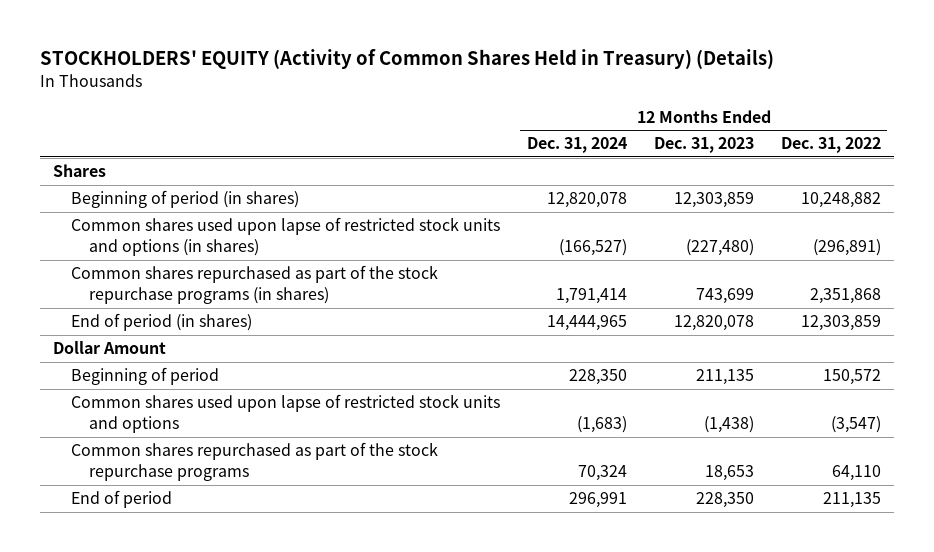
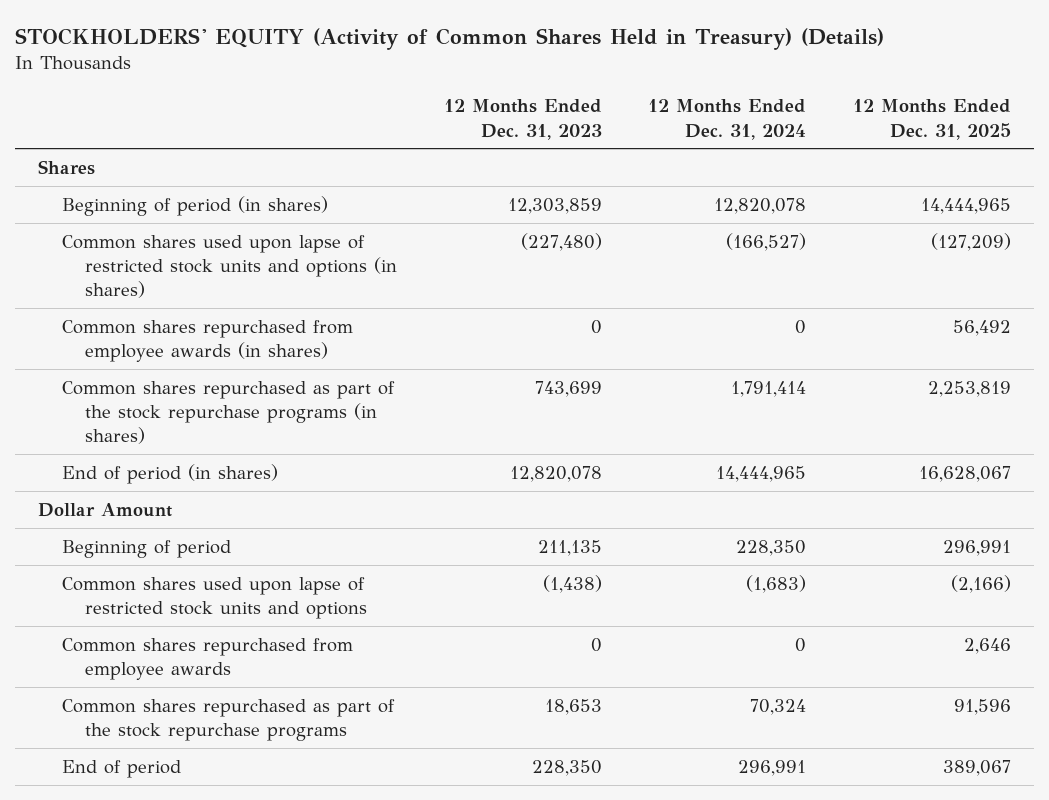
- | 12 Months Ended Dec. 31, 2024 | 12 Months Ended Dec. 31, 2023 | 12 Months Ended Dec. 31, 2022
+ | 12 Months Ended Dec. 31, 2023 | 12 Months Ended Dec. 31, 2024 | 12 Months Ended Dec. 31, 2025
+ Common shares repurchased from employee awards (in shares) | 0 | 0 | 56,492
+ Common shares repurchased from employee awards | 0 | 0 | 2,646

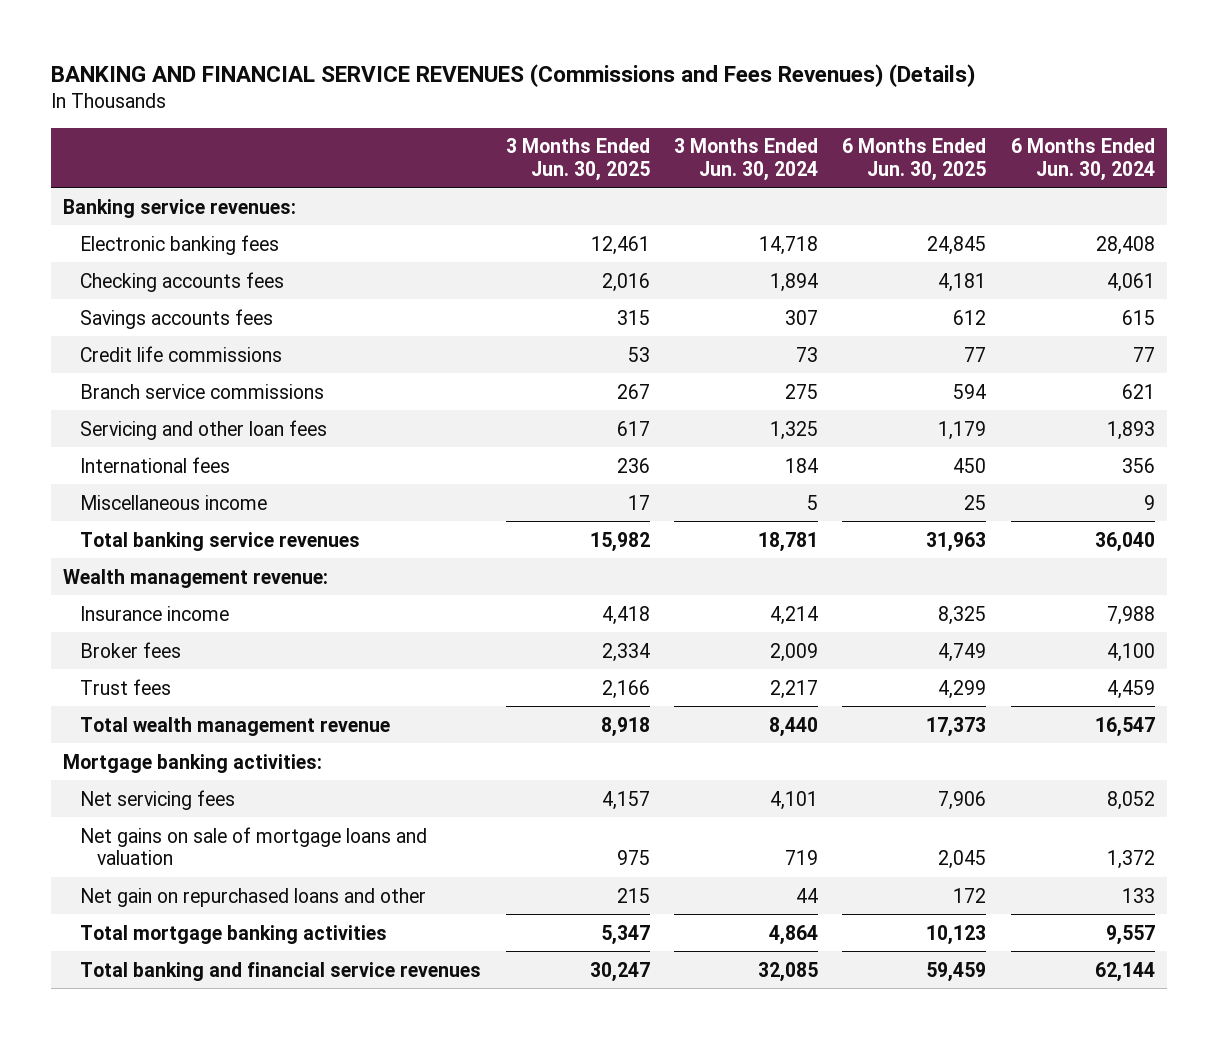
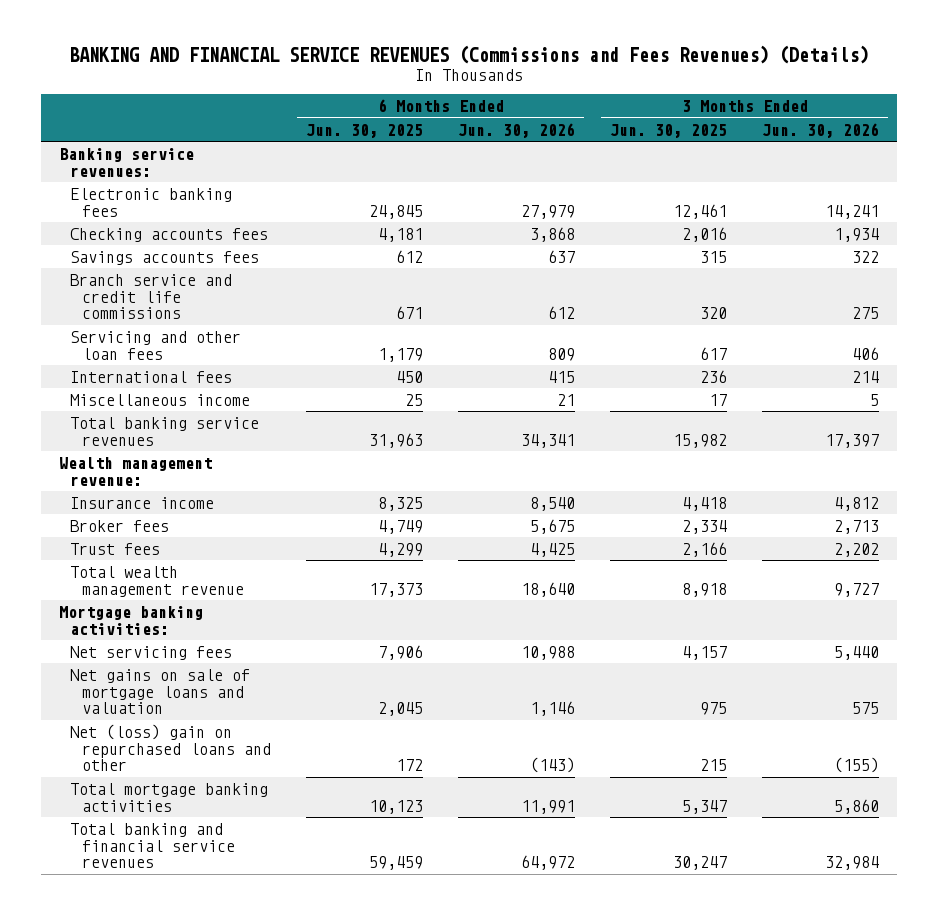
- | 3 Months Ended Jun. 30, 2025 | 3 Months Ended Jun. 30, 2024 | 6 Months Ended Jun. 30, 2025 | 6 Months Ended Jun. 30, 2024
+ | 6 Months Ended Jun. 30, 2025 | 6 Months Ended Jun. 30, 2026 | 3 Months Ended Jun. 30, 2025 | 3 Months Ended Jun. 30, 2026
- Credit life commissions | 53 | 73 | 77 | 77
- Branch service commissions | 267 | 275 | 594 | 621
+ Branch service and credit life commissions | 671 | 612 | 320 | 275
- Net gain on repurchased loans and other | 215 | 44 | 172 | 133
+ Net (loss) gain on repurchased loans and other | 172 | (143) | 215 | (155)

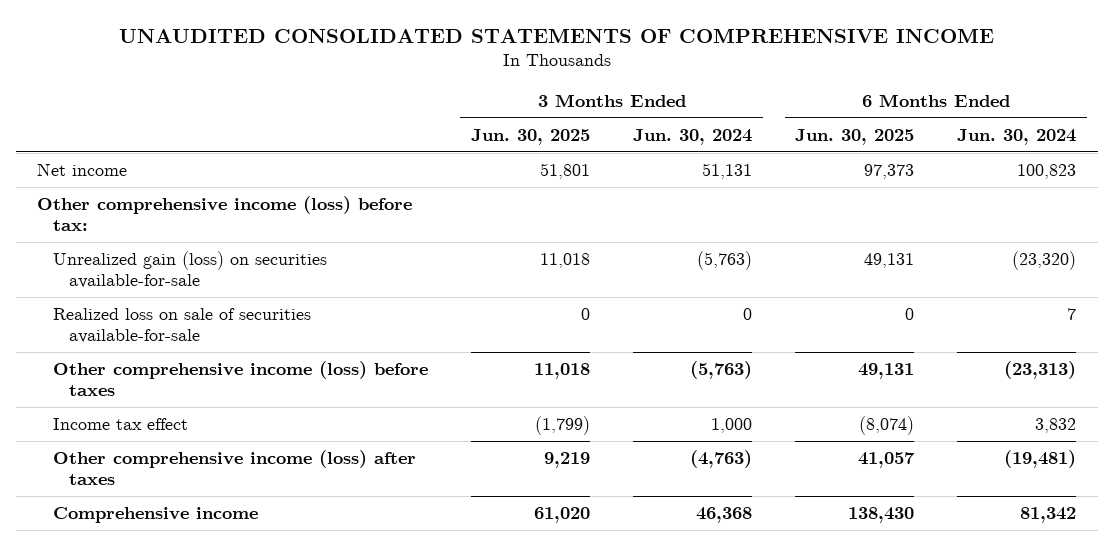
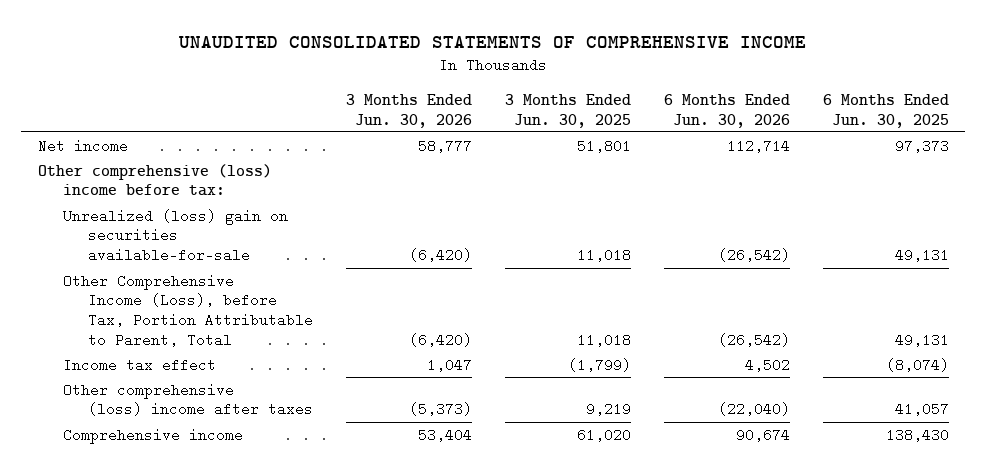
- | 3 Months Ended Jun. 30, 2025 | 3 Months Ended Jun. 30, 2024 | 6 Months Ended Jun. 30, 2025 | 6 Months Ended Jun. 30, 2024
+ | 3 Months Ended Jun. 30, 2026 | 3 Months Ended Jun. 30, 2025 | 6 Months Ended Jun. 30, 2026 | 6 Months Ended Jun. 30, 2025
- Other comprehensive income (loss) before tax:
- Unrealized gain (loss) on securities available-for-sale | 11,018 | (5,763) | 49,131 | (23,320)
- Realized loss on sale of securities available-for-sale | 0 | 0 | 0 | 7
- Other comprehensive income (loss) before taxes | 11,018 | (5,763) | 49,131 | (23,313)
+ Other comprehensive (loss) income before tax:
+ Unrealized (loss) gain on securities available-for-sale | (6,420) | 11,018 | (26,542) | 49,131
+ Other Comprehensive Income (Loss), before Tax, Portion Attributable to Parent, Total | (6,420) | 11,018 | (26,542) | 49,131
- Other comprehensive income (loss) after taxes | 9,219 | (4,763) | 41,057 | (19,481)
+ Other comprehensive (loss) income after taxes | (5,373) | 9,219 | (22,040) | 41,057

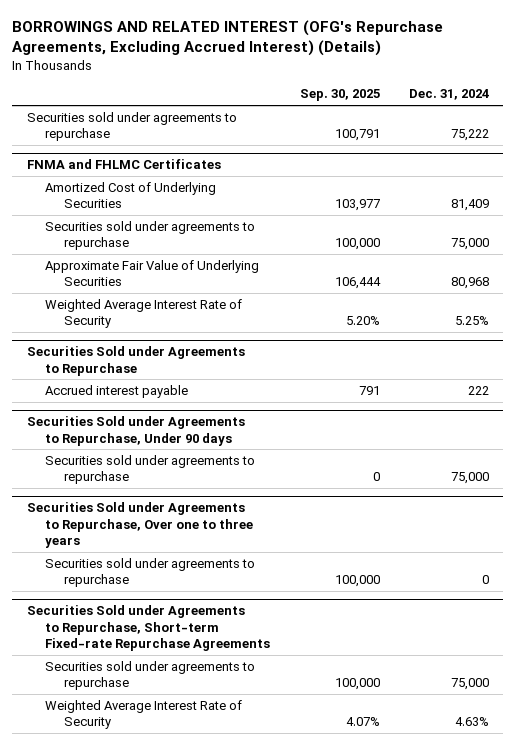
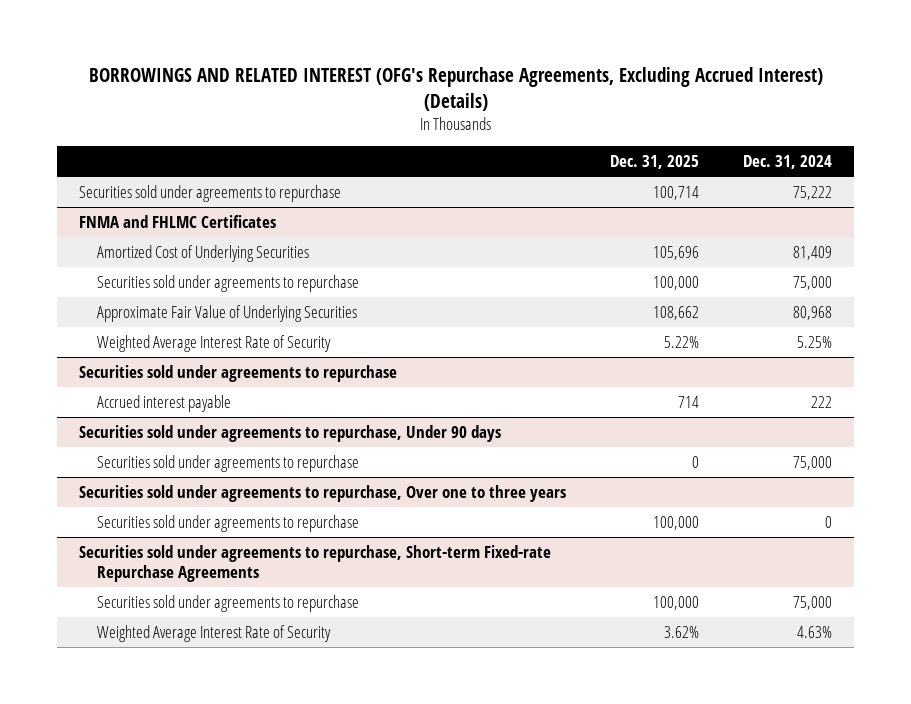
- | Sep. 30, 2025 | Dec. 31, 2024
+ | Dec. 31, 2025 | Dec. 31, 2024
- Securities Sold under Agreements to Repurchase
+ Securities sold under agreements to repurchase
- Securities Sold under Agreements to Repurchase, Under 90 days
+ Securities sold under agreements to repurchase, Under 90 days
- Securities Sold under Agreements to Repurchase, Over one to three years
+ Securities sold under agreements to repurchase, Over one to three years
- Securities Sold under Agreements to Repurchase, Short-term Fixed-rate Repurchase Agreements
+ Securities sold under agreements to repurchase, Short-term Fixed-rate Repurchase Agreements

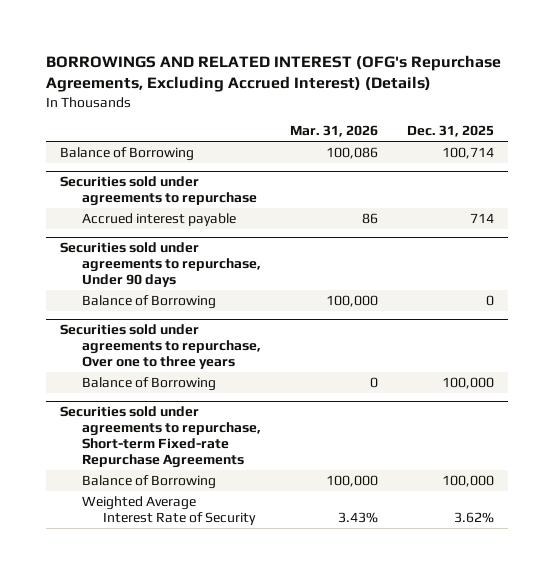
- | Dec. 31, 2025 | Dec. 31, 2024
+ | Mar. 31, 2026 | Dec. 31, 2025
- Securities sold under agreements to repurchase | 100,714 | 75,222
- FNMA and FHLMC Certificates
- Amortized Cost of Underlying Securities | 105,696 | 81,409
- Securities sold under agreements to repurchase | 100,000 | 75,000
- Approximate Fair Value of Underlying Securities | 108,662 | 80,968
- Weighted Average Interest Rate of Security | 5.22% | 5.25%
+ Balance of Borrowing | 100,086 | 100,714
@ Securities sold under agreements to repurchase, Under 90 days
- Securities sold under agreements to repurchase | 0 | 75,000
+ Balance of Borrowing | 100,000 | 0
@ Securities sold under agreements to repurchase, Over one to three years
- Securities sold under agreements to repurchase | 100,000 | 0
+ Balance of Borrowing | 0 | 100,000
@ Securities sold under agreements to repurchase, Short-term Fixed-rate Repurchase Agreements
- Securities sold under agreements to repurchase | 100,000 | 75,000
+ Balance of Borrowing | 100,000 | 100,000

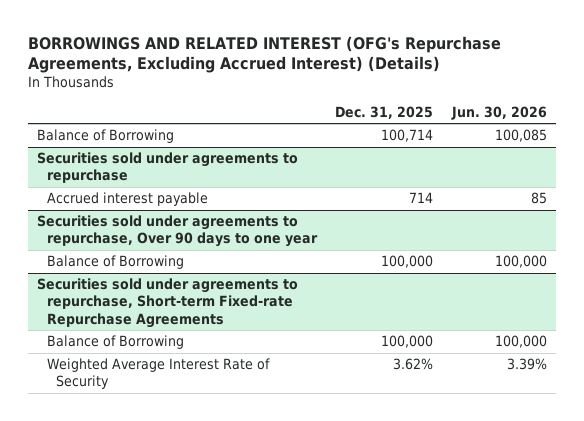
- | Mar. 31, 2026 | Dec. 31, 2025
+ | Dec. 31, 2025 | Jun. 30, 2026
- Securities sold under agreements to repurchase, Under 90 days
- Balance of Borrowing | 100,000 | 0
- Securities sold under agreements to repurchase, Over one to three years
+ Securities sold under agreements to repurchase, Over 90 days to one year

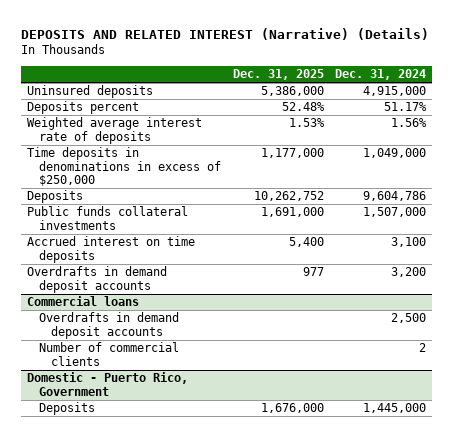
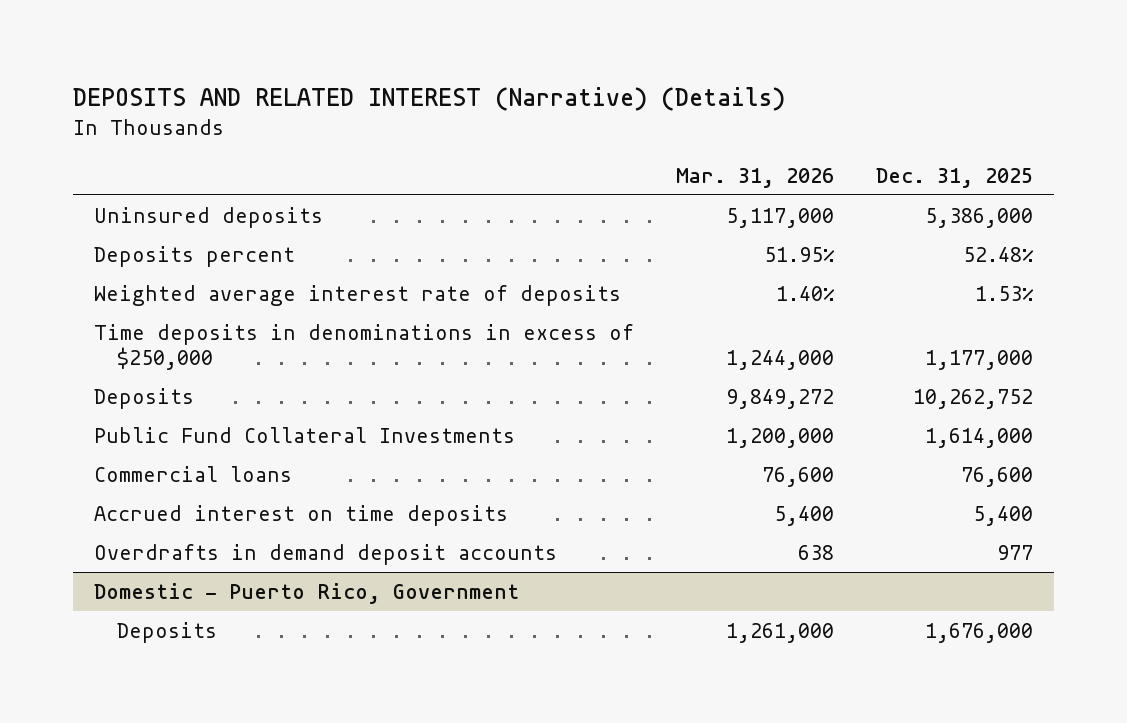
- | Dec. 31, 2025 | Dec. 31, 2024
+ | Mar. 31, 2026 | Dec. 31, 2025
- Public funds collateral investments | 1,691,000 | 1,507,000
+ Public Fund Collateral Investments | 1,200,000 | 1,614,000
+ Commercial loans | 76,600 | 76,600
- Commercial loans
- Overdrafts in demand deposit accounts | | 2,500
- Number of commercial clients | | 2

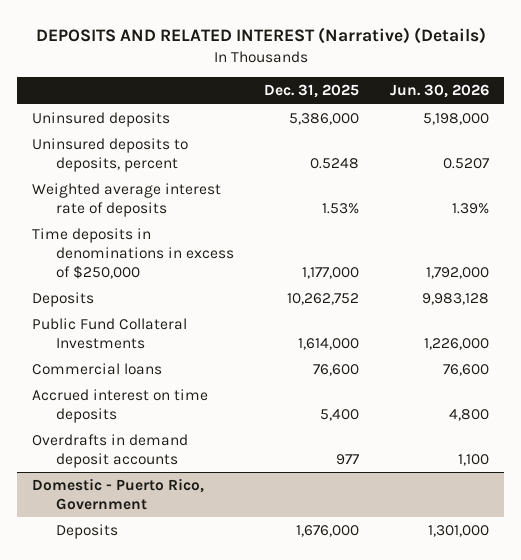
- | Mar. 31, 2026 | Dec. 31, 2025
+ | Dec. 31, 2025 | Jun. 30, 2026
- Deposits percent | 51.95% | 52.48%
+ Uninsured deposits to deposits, percent | 0.5248 | 0.5207

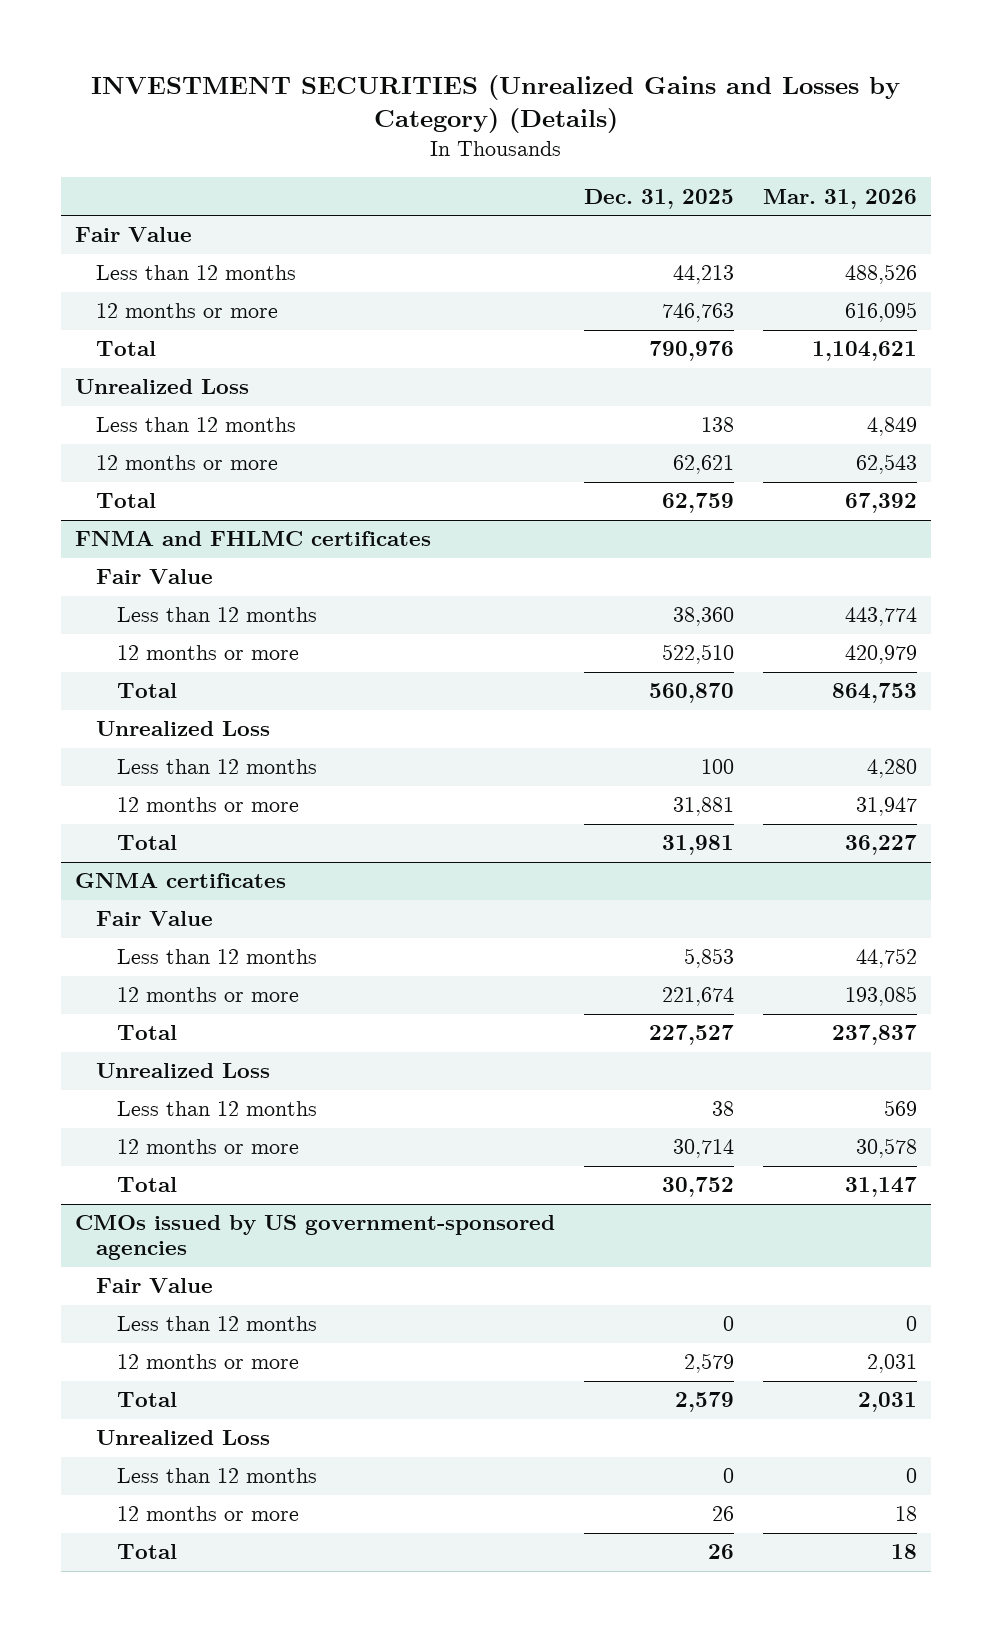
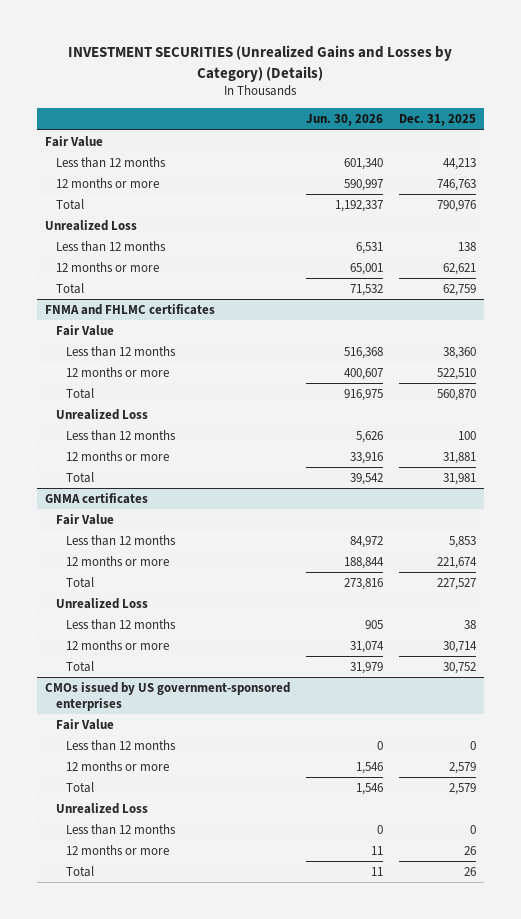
- | Dec. 31, 2025 | Mar. 31, 2026
+ | Jun. 30, 2026 | Dec. 31, 2025
- CMOs issued by US government-sponsored agencies
+ CMOs issued by US government-sponsored enterprises

